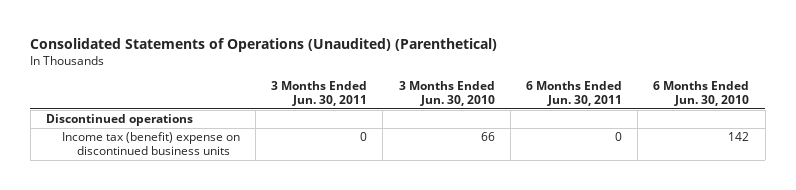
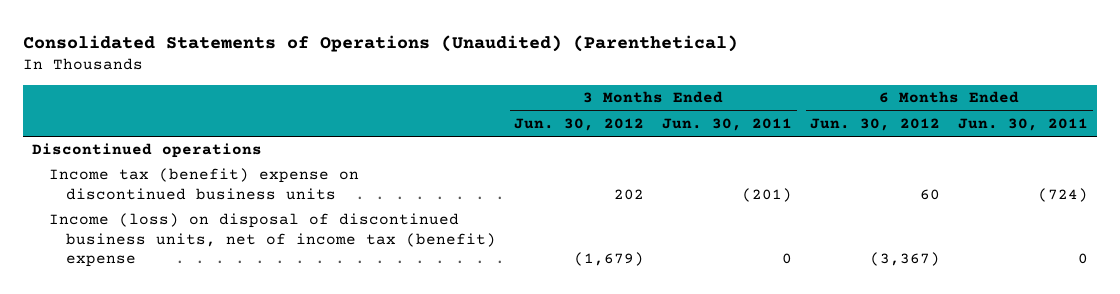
- | 3 Months Ended Jun. 30, 2011 | 3 Months Ended Jun. 30, 2010 | 6 Months Ended Jun. 30, 2011 | 6 Months Ended Jun. 30, 2010
+ | 3 Months Ended Jun. 30, 2012 | 3 Months Ended Jun. 30, 2011 | 6 Months Ended Jun. 30, 2012 | 6 Months Ended Jun. 30, 2011
- Income tax (benefit) expense on discontinued business units | 0 | 66 | 0 | 142
+ Income tax (benefit) expense on discontinued business units | 202 | (201) | 60 | (724)
+ Income (loss) on disposal of discontinued business units, net of income tax (benefit) expense | (1,679) | 0 | (3,367) | 0

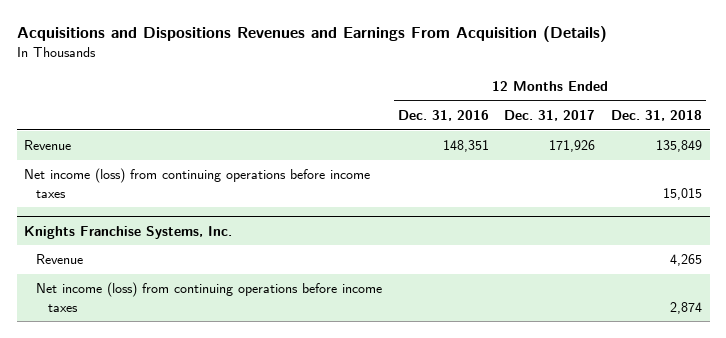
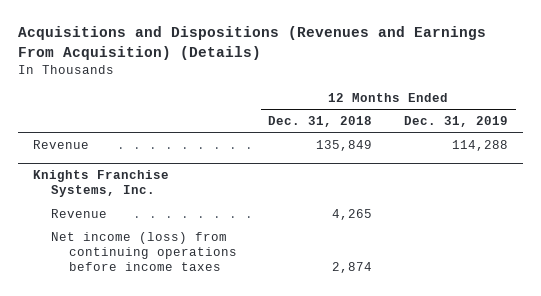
- Acquisitions and Dispositions Revenues and Earnings From Acquisition (Details)
+ Acquisitions and Dispositions (Revenues and Earnings From Acquisition) (Details)
- | 12 Months Ended Dec. 31, 2016 | 12 Months Ended Dec. 31, 2017 | 12 Months Ended Dec. 31, 2018
+ | 12 Months Ended Dec. 31, 2018 | 12 Months Ended Dec. 31, 2019
- Net income (loss) from continuing operations before income taxes | | | 15,015

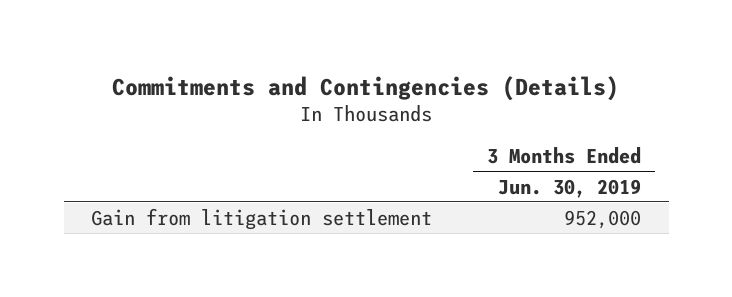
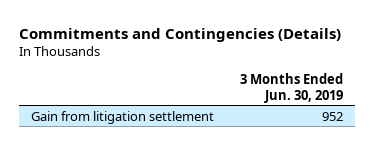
- Gain from litigation settlement | 952,000
+ Gain from litigation settlement | 952

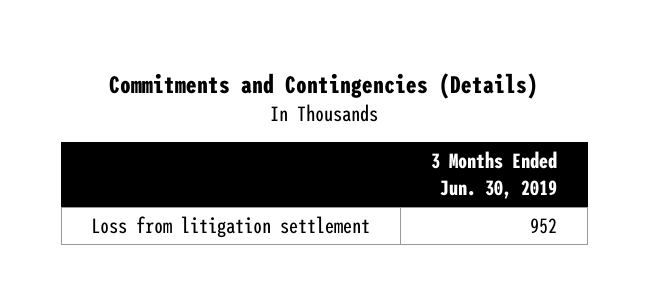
- Gain from litigation settlement | 952
+ Loss from litigation settlement | 952

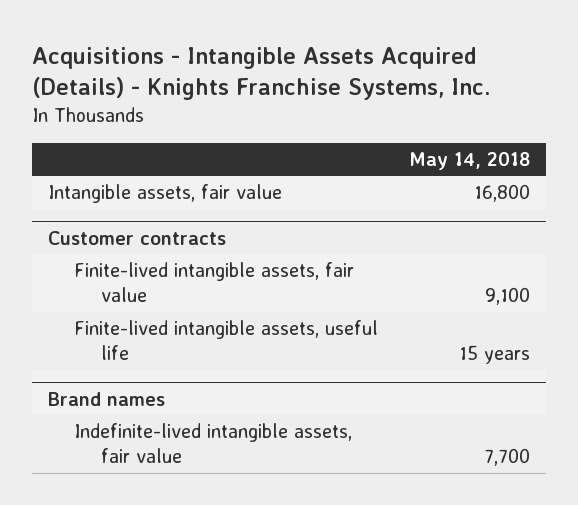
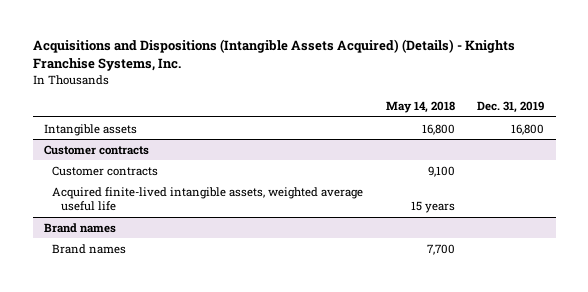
- Acquisitions - Intangible Assets Acquired (Details) - Knights Franchise Systems, Inc.
+ Acquisitions and Dispositions (Intangible Assets Acquired) (Details) - Knights Franchise Systems, Inc.
- | May 14, 2018
+ | May 14, 2018 | Dec. 31, 2019
- Intangible assets, fair value | 16,800
+ Intangible assets | 16,800 | 16,800
@ Customer contracts
- Finite-lived intangible assets, fair value | 9,100
- Finite-lived intangible assets, useful life | 15 years
+ Customer contracts | 9,100 |
+ Acquired finite-lived intangible assets, weighted average useful life | 15 years |
@ Brand names
- Indefinite-lived intangible assets, fair value | 7,700
+ Brand names | 7,700 |

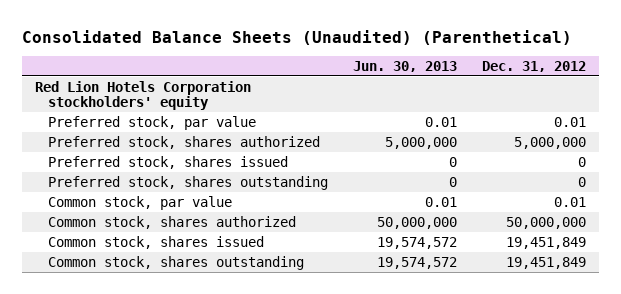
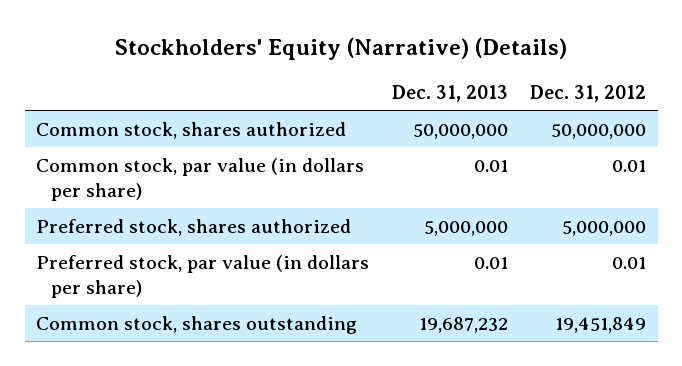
- Consolidated Balance Sheets (Unaudited) (Parenthetical)
+ Stockholders' Equity (Narrative) (Details)
- | Jun. 30, 2013 | Dec. 31, 2012
+ | Dec. 31, 2013 | Dec. 31, 2012
- Red Lion Hotels Corporation stockholders' equity
- Preferred stock, par value | 0.01 | 0.01
- Preferred stock, shares issued | 0 | 0
- Preferred stock, shares outstanding | 0 | 0
- Common stock, par value | 0.01 | 0.01
- Common stock, shares issued | 19,574,572 | 19,451,849
+ Common stock, par value (in dollars per share) | 0.01 | 0.01
moved down: Preferred stock, shares authorized | 5,000,000 | 5,000,000
+ Preferred stock, par value (in dollars per share) | 0.01 | 0.01

